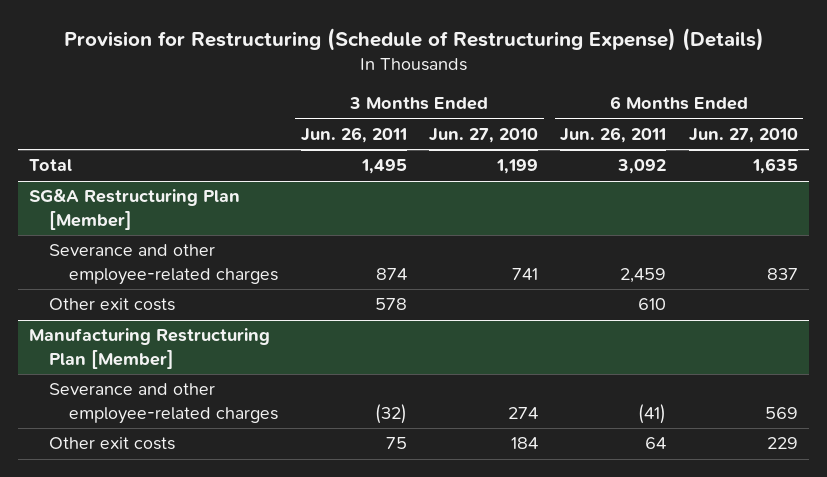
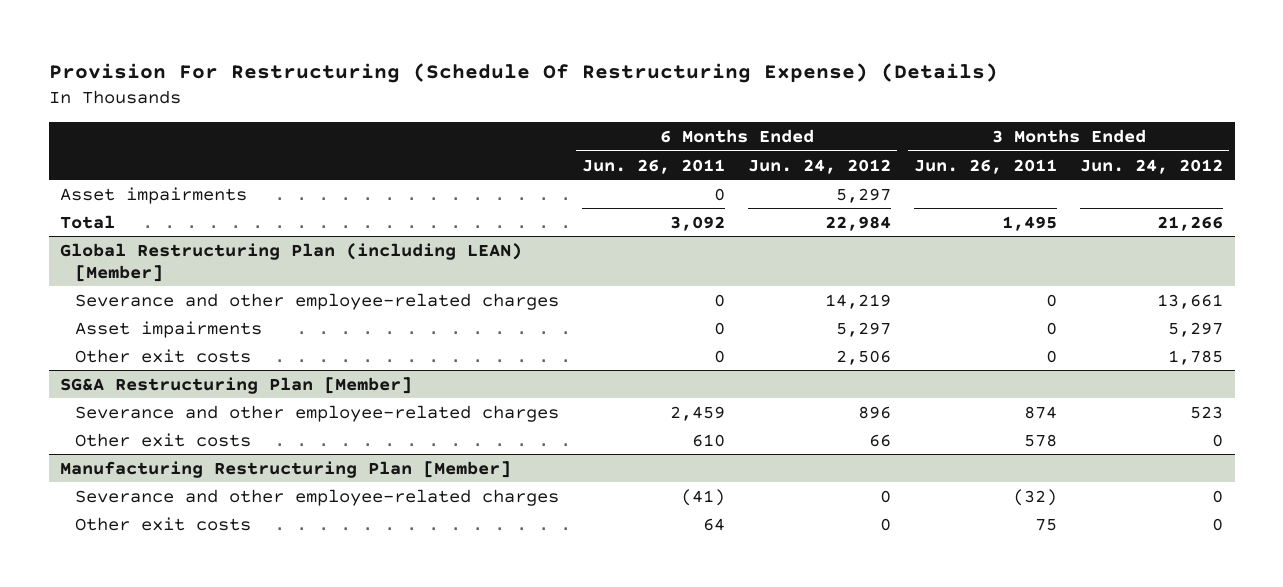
- Provision for Restructuring (Schedule of Restructuring Expense) (Details)
+ Provision For Restructuring (Schedule Of Restructuring Expense) (Details)
- | 3 Months Ended Jun. 26, 2011 | 3 Months Ended Jun. 27, 2010 | 6 Months Ended Jun. 26, 2011 | 6 Months Ended Jun. 27, 2010
+ | 6 Months Ended Jun. 26, 2011 | 6 Months Ended Jun. 24, 2012 | 3 Months Ended Jun. 26, 2011 | 3 Months Ended Jun. 24, 2012
+ Asset impairments | 0 | 5,297 | |
+ Global Restructuring Plan (including LEAN) [Member]
+ Severance and other employee-related charges | 0 | 14,219 | 0 | 13,661
+ Asset impairments | 0 | 5,297 | 0 | 5,297
+ Other exit costs | 0 | 2,506 | 0 | 1,785

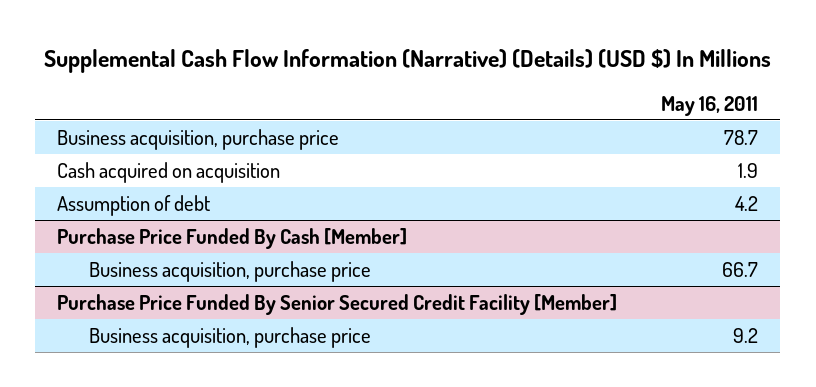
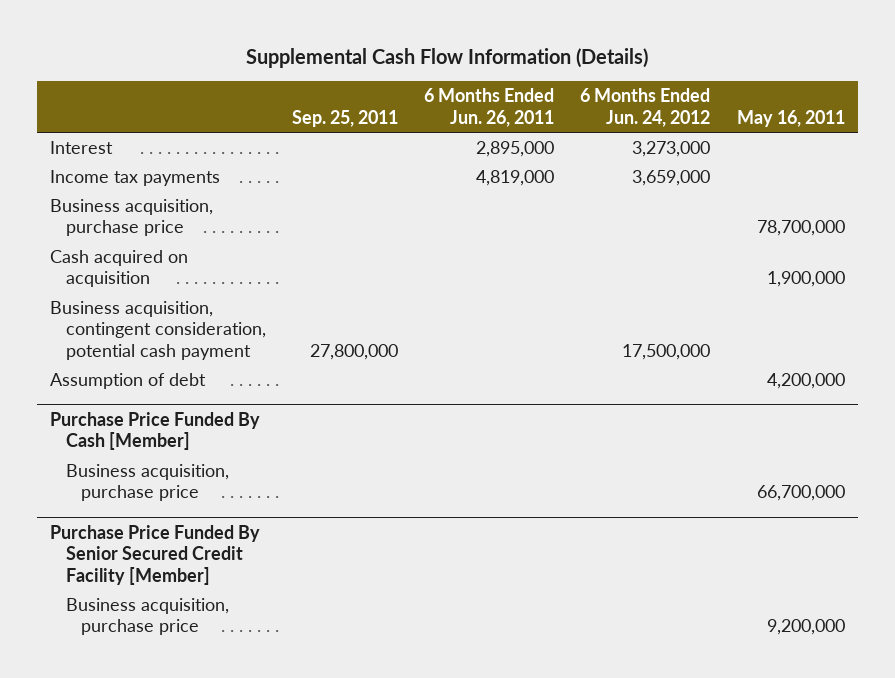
- Supplemental Cash Flow Information (Narrative) (Details) (USD $) In Millions
+ Supplemental Cash Flow Information (Details)
- | May 16, 2011
+ | Sep. 25, 2011 | 6 Months Ended Jun. 26, 2011 | 6 Months Ended Jun. 24, 2012 | May 16, 2011
- Business acquisition, purchase price | 78.7
- Cash acquired on acquisition | 1.9
- Assumption of debt | 4.2
+ Interest | | 2,895,000 | 3,273,000 |
+ Income tax payments | | 4,819,000 | 3,659,000 |
+ Business acquisition, purchase price | | | | 78,700,000
+ Cash acquired on acquisition | | | | 1,900,000
+ Business acquisition, contingent consideration, potential cash payment | 27,800,000 | | 17,500,000 |
+ Assumption of debt | | | | 4,200,000
@ Purchase Price Funded By Cash [Member]
- Business acquisition, purchase price | 66.7
+ Business acquisition, purchase price | | | | 66,700,000
@ Purchase Price Funded By Senior Secured Credit Facility [Member]
- Business acquisition, purchase price | 9.2
+ Business acquisition, purchase price | | | | 9,200,000

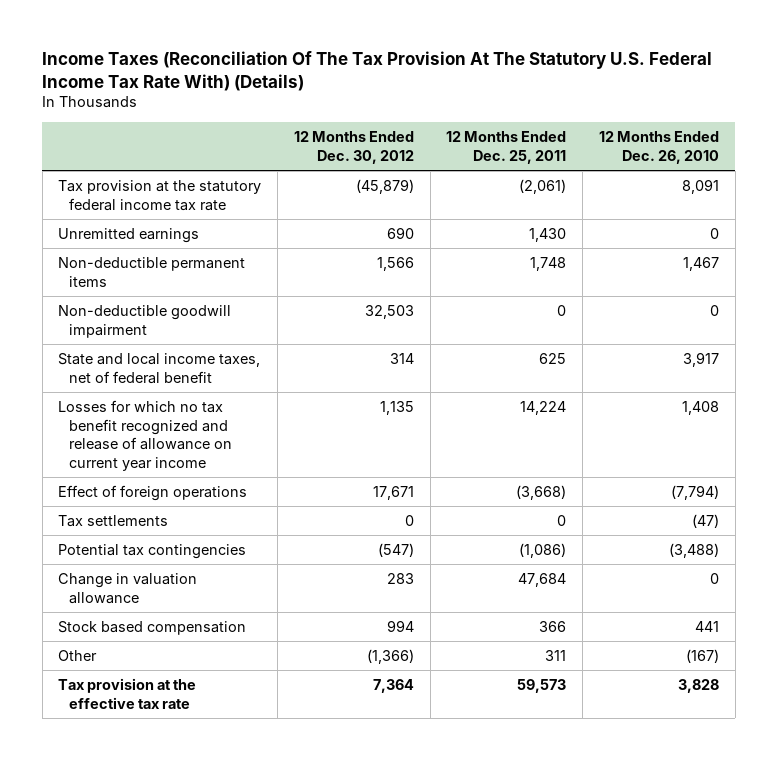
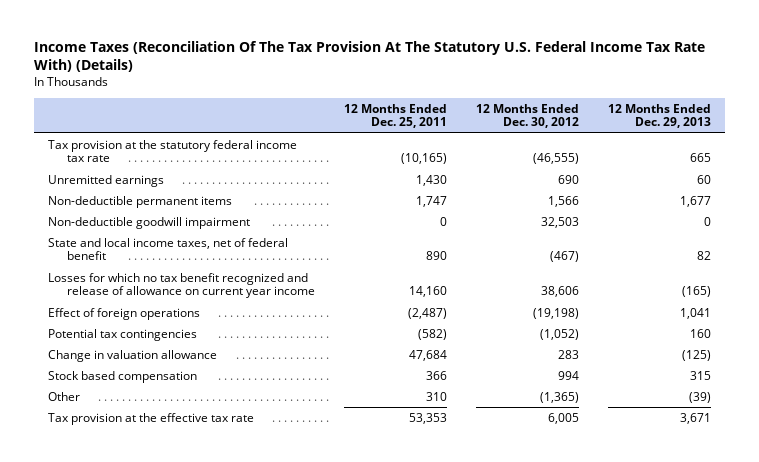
- | 12 Months Ended Dec. 30, 2012 | 12 Months Ended Dec. 25, 2011 | 12 Months Ended Dec. 26, 2010
+ | 12 Months Ended Dec. 25, 2011 | 12 Months Ended Dec. 30, 2012 | 12 Months Ended Dec. 29, 2013
- Tax provision at the statutory federal income tax rate | (45,879) | (2,061) | 8,091
+ Tax provision at the statutory federal income tax rate | (10,165) | (46,555) | 665
- Non-deductible permanent items | 1,566 | 1,748 | 1,467
+ Non-deductible permanent items | 1,747 | 1,566 | 1,677
- State and local income taxes, net of federal benefit | 314 | 625 | 3,917
- Losses for which no tax benefit recognized and release of allowance on current year income | 1,135 | 14,224 | 1,408
- Effect of foreign operations | 17,671 | (3,668) | (7,794)
- Tax settlements | 0 | 0 | (47)
- Potential tax contingencies | (547) | (1,086) | (3,488)
+ State and local income taxes, net of federal benefit | 890 | (467) | 82
+ Losses for which no tax benefit recognized and release of allowance on current year income | 14,160 | 38,606 | (165)
+ Effect of foreign operations | (2,487) | (19,198) | 1,041
+ Potential tax contingencies | (582) | (1,052) | 160
- Other | (1,366) | 311 | (167)
- Tax provision at the effective tax rate | 7,364 | 59,573 | 3,828
+ Other | 310 | (1,365) | (39)
+ Tax provision at the effective tax rate | 53,353 | 6,005 | 3,671

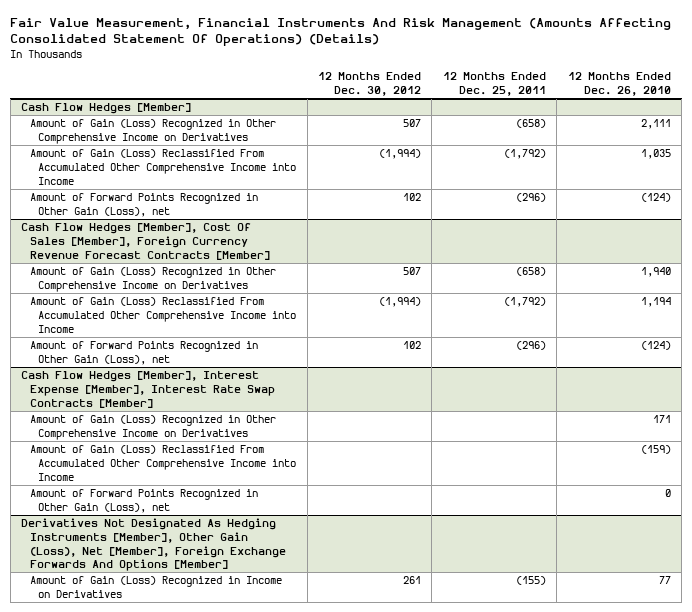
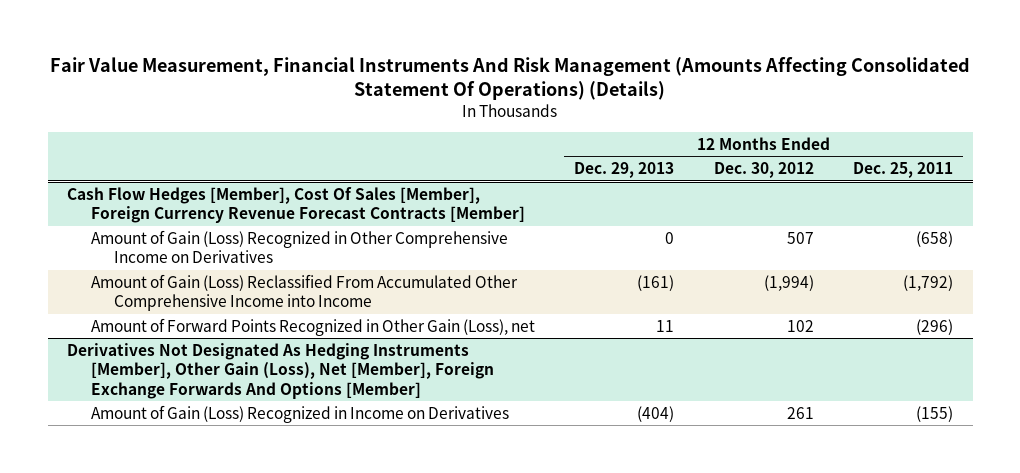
- | 12 Months Ended Dec. 30, 2012 | 12 Months Ended Dec. 25, 2011 | 12 Months Ended Dec. 26, 2010
+ | 12 Months Ended Dec. 29, 2013 | 12 Months Ended Dec. 30, 2012 | 12 Months Ended Dec. 25, 2011
- Cash Flow Hedges [Member]
- Amount of Gain (Loss) Recognized in Other Comprehensive Income on Derivatives | 507 | (658) | 2,111
- Amount of Gain (Loss) Reclassified From Accumulated Other Comprehensive Income into Income | (1,994) | (1,792) | 1,035
- Amount of Forward Points Recognized in Other Gain (Loss), net | 102 | (296) | (124)
- Cash Flow Hedges [Member], Interest Expense [Member], Interest Rate Swap Contracts [Member]
- Amount of Gain (Loss) Recognized in Other Comprehensive Income on Derivatives | | | 171
- Amount of Gain (Loss) Reclassified From Accumulated Other Comprehensive Income into Income | | | (159)
- Amount of Forward Points Recognized in Other Gain (Loss), net | | | 0

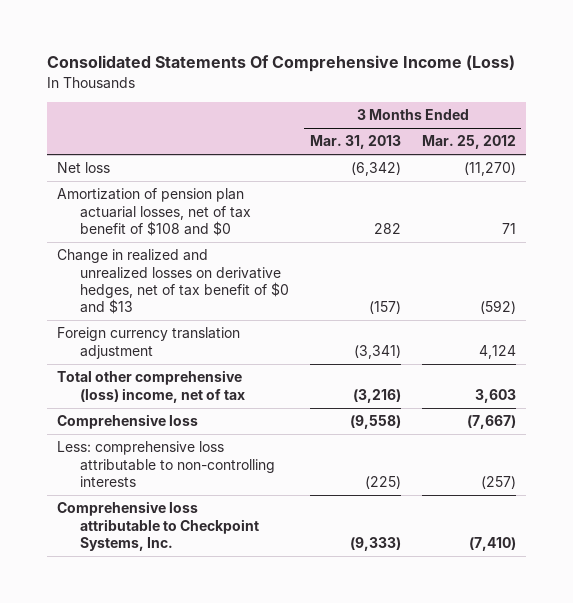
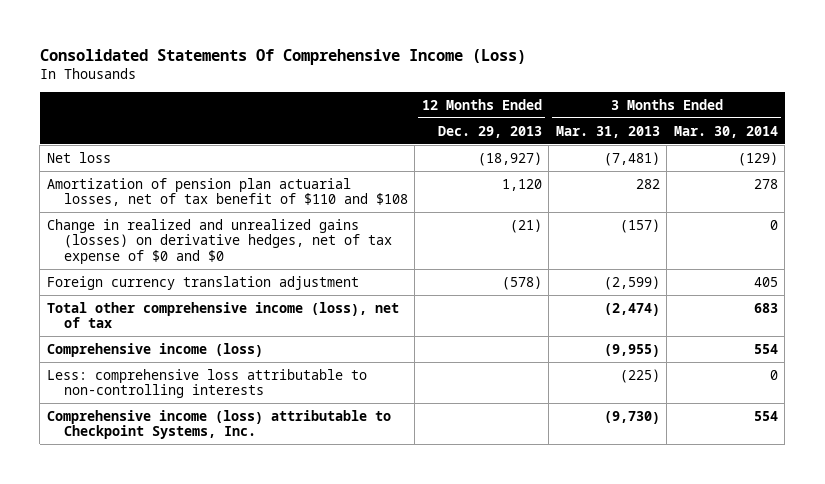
- | 3 Months Ended Mar. 31, 2013 | 3 Months Ended Mar. 25, 2012
+ | 12 Months Ended Dec. 29, 2013 | 3 Months Ended Mar. 31, 2013 | 3 Months Ended Mar. 30, 2014
- Net loss | (6,342) | (11,270)
- Amortization of pension plan actuarial losses, net of tax benefit of $108 and $0 | 282 | 71
- Change in realized and unrealized losses on derivative hedges, net of tax benefit of $0 and $13 | (157) | (592)
- Foreign currency translation adjustment | (3,341) | 4,124
- Total other comprehensive (loss) income, net of tax | (3,216) | 3,603
- Comprehensive loss | (9,558) | (7,667)
+ Net loss | (18,927) | (7,481) | (129)
+ Amortization of pension plan actuarial losses, net of tax benefit of $110 and $108 | 1,120 | 282 | 278
+ Change in realized and unrealized gains (losses) on derivative hedges, net of tax expense of $0 and $0 | (21) | (157) | 0
+ Foreign currency translation adjustment | (578) | (2,599) | 405
+ Total other comprehensive income (loss), net of tax | | (2,474) | 683
+ Comprehensive income (loss) | | (9,955) | 554
- Comprehensive loss attributable to Checkpoint Systems, Inc. | (9,333) | (7,410)
+ Comprehensive income (loss) attributable to Checkpoint Systems, Inc. | | (9,730) | 554

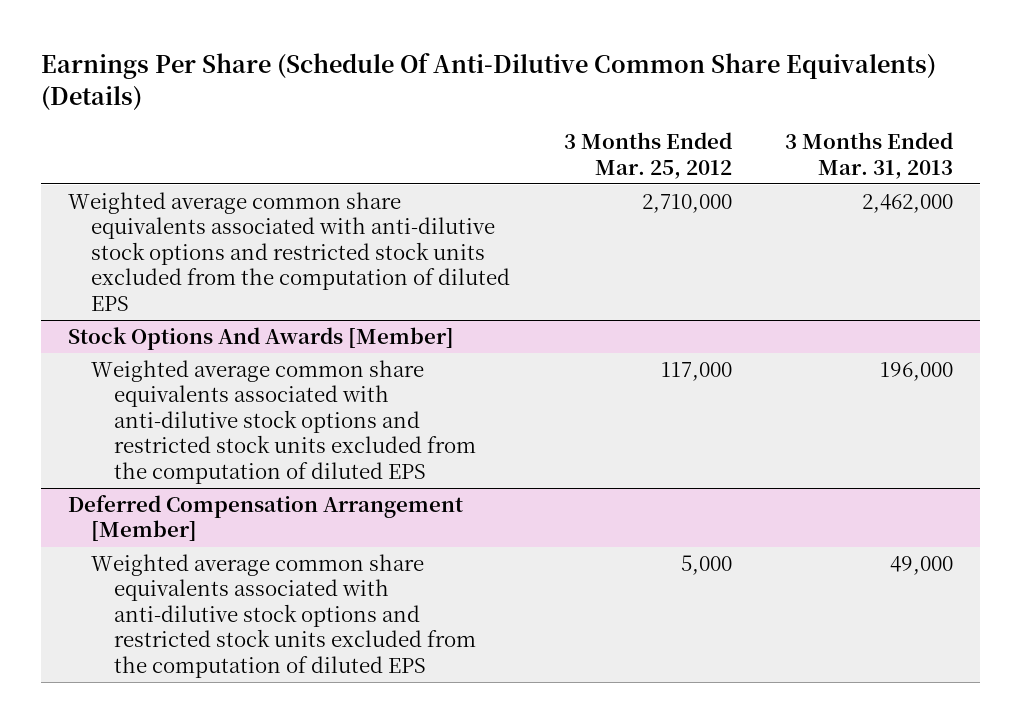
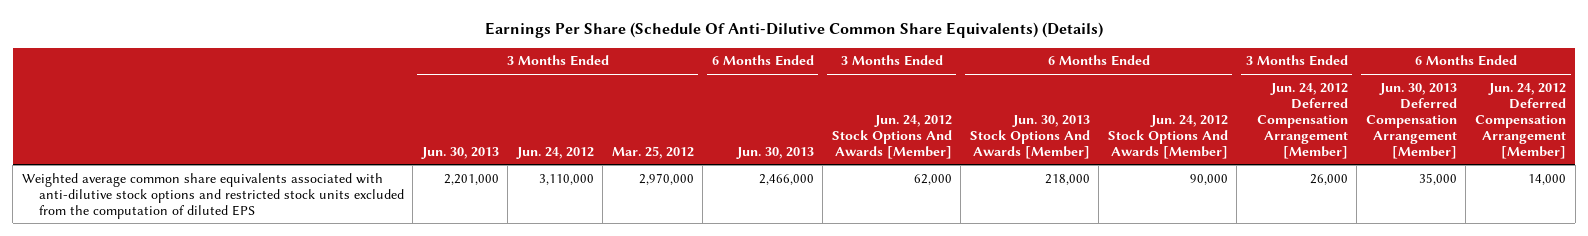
- | 3 Months Ended Mar. 25, 2012 | 3 Months Ended Mar. 31, 2013
+ | 3 Months Ended Jun. 30, 2013 | 3 Months Ended Jun. 24, 2012 | 3 Months Ended Mar. 25, 2012 | 6 Months Ended Jun. 30, 2013 | 3 Months Ended Jun. 24, 2012 Stock Options And Awards [Member] | 6 Months Ended Jun. 30, 2013 Stock Options And Awards [Member] | 6 Months Ended Jun. 24, 2012 Stock Options And Awards [Member] | 3 Months Ended Jun. 24, 2012 Deferred Compensation Arrangement [Member] | 6 Months Ended Jun. 30, 2013 Deferred Compensation Arrangement [Member] | 6 Months Ended Jun. 24, 2012 Deferred Compensation Arrangement [Member]
- Weighted average common share equivalents associated with anti-dilutive stock options and restricted stock units excluded from the computation of diluted EPS | 2,710,000 | 2,462,000
- Stock Options And Awards [Member]
- Weighted average common share equivalents associated with anti-dilutive stock options and restricted stock units excluded from the computation of diluted EPS | 117,000 | 196,000
- Deferred Compensation Arrangement [Member]
- Weighted average common share equivalents associated with anti-dilutive stock options and restricted stock units excluded from the computation of diluted EPS | 5,000 | 49,000
+ Weighted average common share equivalents associated with anti-dilutive stock options and restricted stock units excluded from the computation of diluted EPS | 2,201,000 | 3,110,000 | 2,970,000 | 2,466,000 | 62,000 | 218,000 | 90,000 | 26,000 | 35,000 | 14,000

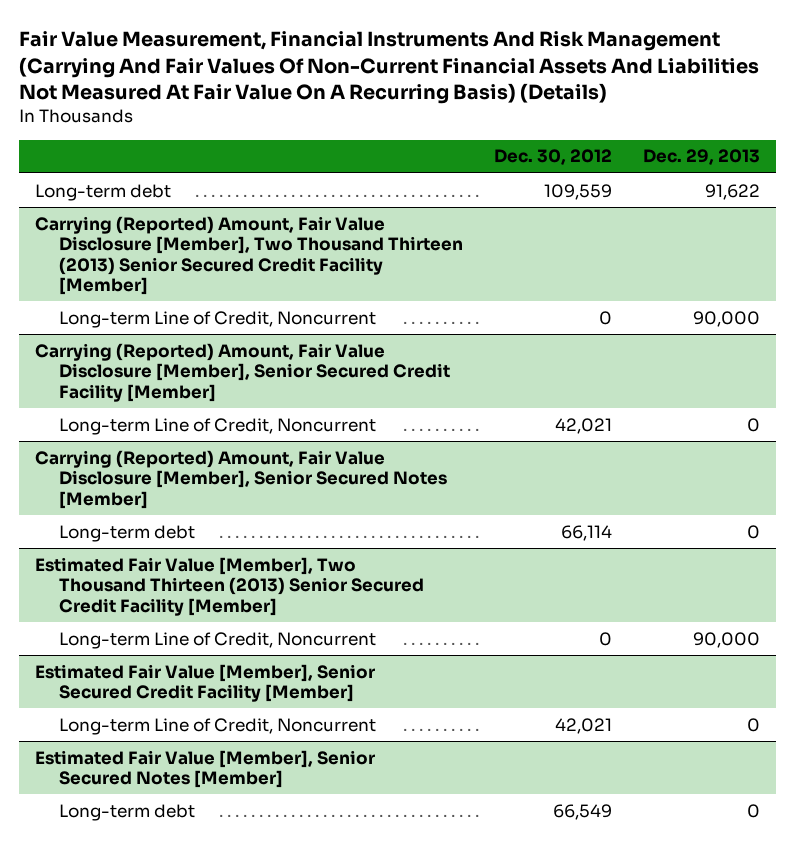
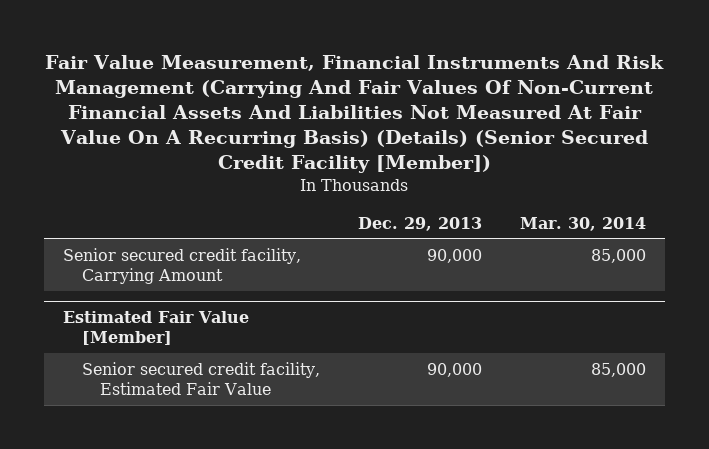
- Fair Value Measurement, Financial Instruments And Risk Management (Carrying And Fair Values Of Non-Current Financial Assets And Liabilities Not Measured At Fair Value On A Recurring Basis) (Details)
+ Fair Value Measurement, Financial Instruments And Risk Management (Carrying And Fair Values Of Non-Current Financial Assets And Liabilities Not Measured At Fair Value On A Recurring Basis) (Details) (Senior Secured Credit Facility [Member])
- | Dec. 30, 2012 | Dec. 29, 2013
+ | Dec. 29, 2013 | Mar. 30, 2014
- Long-term debt | 109,559 | 91,622
- Carrying (Reported) Amount, Fair Value Disclosure [Member], Two Thousand Thirteen (2013) Senior Secured Credit Facility [Member]
- Long-term Line of Credit, Noncurrent | 0 | 90,000
- Carrying (Reported) Amount, Fair Value Disclosure [Member], Senior Secured Credit Facility [Member]
- Long-term Line of Credit, Noncurrent | 42,021 | 0
- Carrying (Reported) Amount, Fair Value Disclosure [Member], Senior Secured Notes [Member]
- Long-term debt | 66,114 | 0
- Estimated Fair Value [Member], Two Thousand Thirteen (2013) Senior Secured Credit Facility [Member]
- Long-term Line of Credit, Noncurrent | 0 | 90,000
- Estimated Fair Value [Member], Senior Secured Credit Facility [Member]
- Long-term Line of Credit, Noncurrent | 42,021 | 0
- Estimated Fair Value [Member], Senior Secured Notes [Member]
- Long-term debt | 66,549 | 0
+ Senior secured credit facility, Carrying Amount | 90,000 | 85,000
+ Estimated Fair Value [Member]
+ Senior secured credit facility, Estimated Fair Value | 90,000 | 85,000

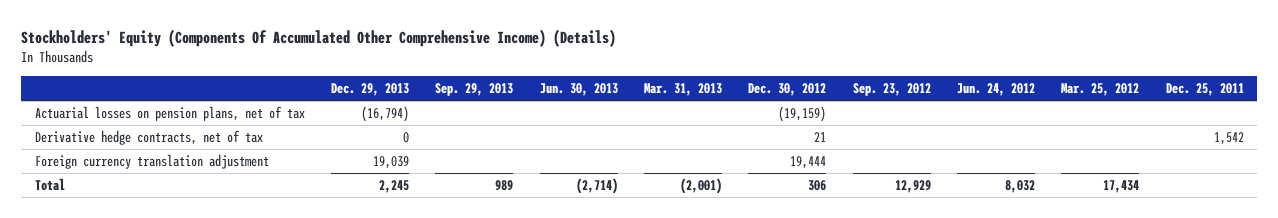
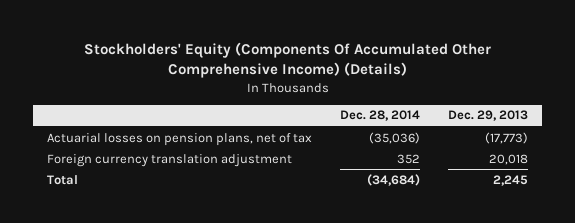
- | Dec. 29, 2013 | Sep. 29, 2013 | Jun. 30, 2013 | Mar. 31, 2013 | Dec. 30, 2012 | Sep. 23, 2012 | Jun. 24, 2012 | Mar. 25, 2012 | Dec. 25, 2011
+ | Dec. 28, 2014 | Dec. 29, 2013
- Actuarial losses on pension plans, net of tax | (16,794) | | | | (19,159) | | | |
- Derivative hedge contracts, net of tax | 0 | | | | 21 | | | | 1,542
- Foreign currency translation adjustment | 19,039 | | | | 19,444 | | | |
+ Actuarial losses on pension plans, net of tax | (35,036) | (17,773)
+ Foreign currency translation adjustment | 352 | 20,018

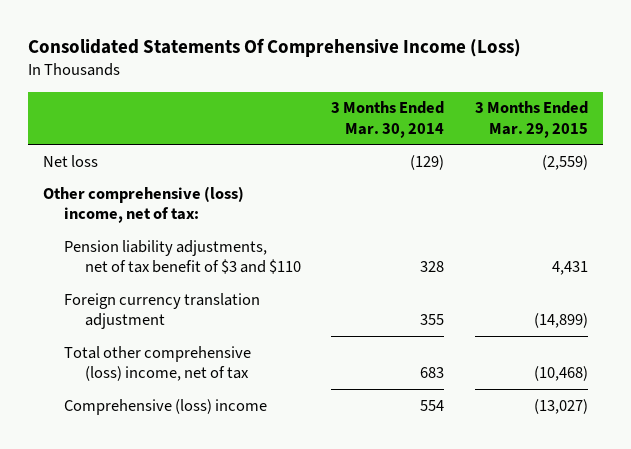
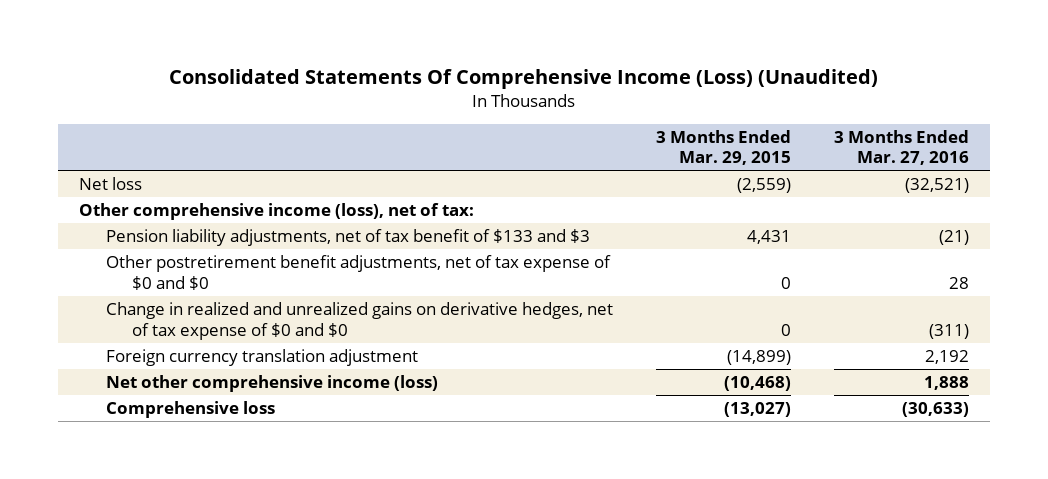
- Consolidated Statements Of Comprehensive Income (Loss)
+ Consolidated Statements Of Comprehensive Income (Loss) (Unaudited)
- | 3 Months Ended Mar. 30, 2014 | 3 Months Ended Mar. 29, 2015
+ | 3 Months Ended Mar. 29, 2015 | 3 Months Ended Mar. 27, 2016
- Other comprehensive (loss) income, net of tax:
- Pension liability adjustments, net of tax benefit of $3 and $110 | 328 | 4,431
+ Other comprehensive income (loss), net of tax:
+ Pension liability adjustments, net of tax benefit of $133 and $3 | 4,431 | (21)
+ Other postretirement benefit adjustments, net of tax expense of $0 and $0 | 0 | 28
+ Change in realized and unrealized gains on derivative hedges, net of tax expense of $0 and $0 | 0 | (311)
- Total other comprehensive (loss) income, net of tax | 683 | (10,468)
- Comprehensive (loss) income | 554 | (13,027)
+ Net other comprehensive income (loss) | (10,468) | 1,888
+ Comprehensive loss | (13,027) | (30,633)

